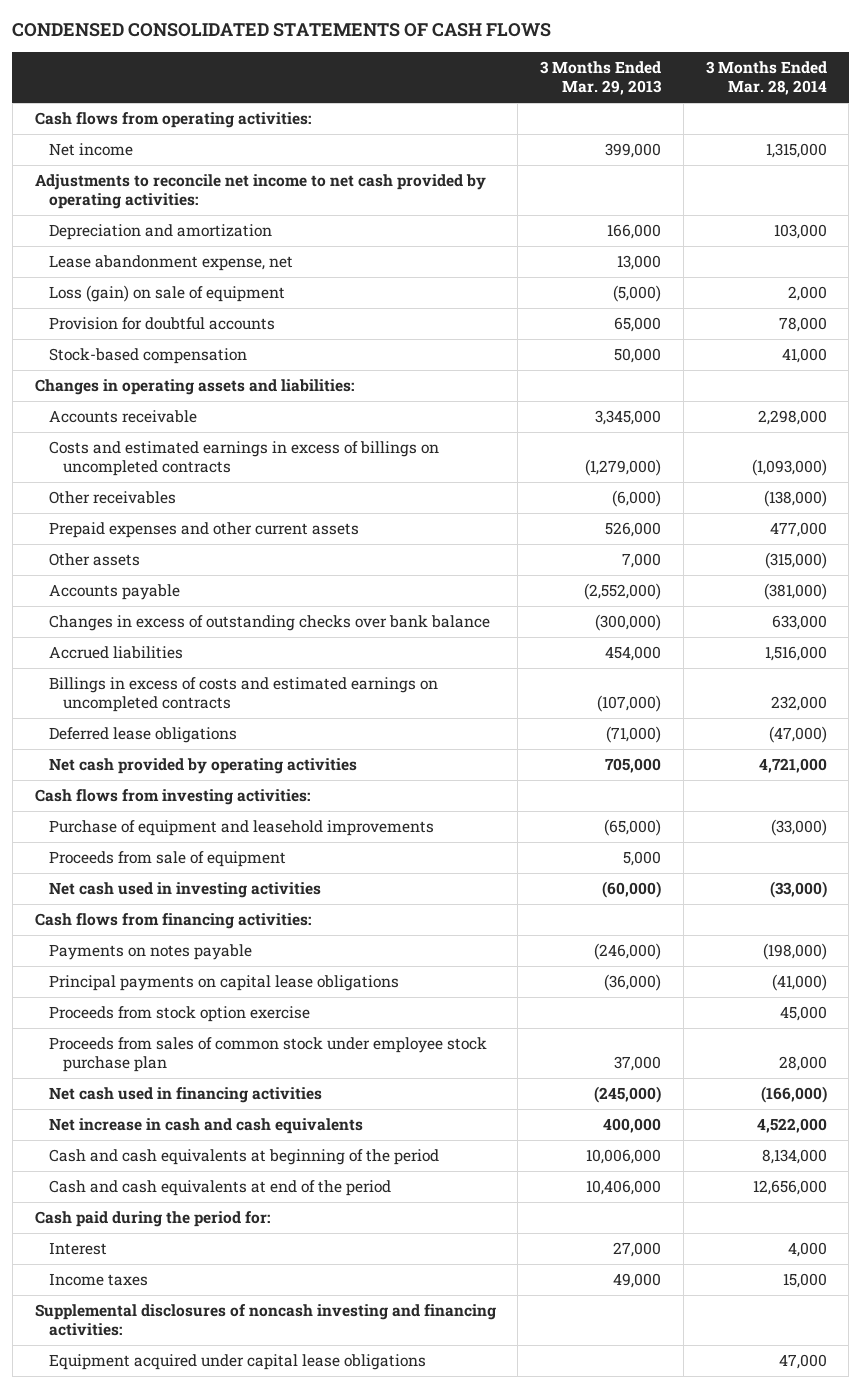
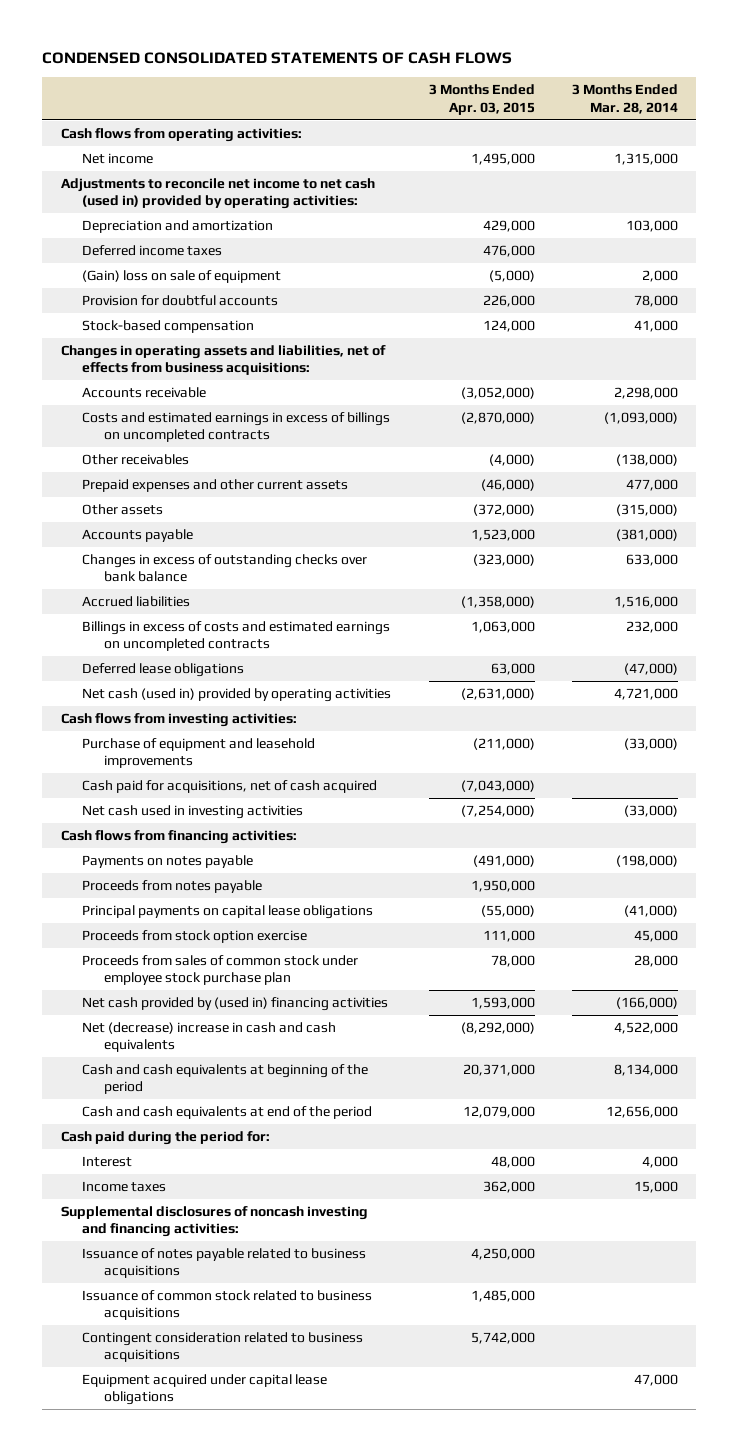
- | 3 Months Ended Mar. 29, 2013 | 3 Months Ended Mar. 28, 2014
+ | 3 Months Ended Apr. 03, 2015 | 3 Months Ended Mar. 28, 2014
- Adjustments to reconcile net income to net cash provided by operating activities:
+ Adjustments to reconcile net income to net cash (used in) provided by operating activities:
- Lease abandonment expense, net | 13,000 |
- Loss (gain) on sale of equipment | (5,000) | 2,000
+ Deferred income taxes | 476,000 |
+ (Gain) loss on sale of equipment | (5,000) | 2,000
- Changes in operating assets and liabilities:
+ Changes in operating assets and liabilities, net of effects from business acquisitions:
- Net cash provided by operating activities | 705,000 | 4,721,000
+ Net cash (used in) provided by operating activities | (2,631,000) | 4,721,000
- Proceeds from sale of equipment | 5,000 |
+ Cash paid for acquisitions, net of cash acquired | (7,043,000) |
+ Proceeds from notes payable | 1,950,000 |
- Net cash used in financing activities | (245,000) | (166,000)
- Net increase in cash and cash equivalents | 400,000 | 4,522,000
+ Net cash provided by (used in) financing activities | 1,593,000 | (166,000)
+ Net (decrease) increase in cash and cash equivalents | (8,292,000) | 4,522,000
+ Issuance of notes payable related to business acquisitions | 4,250,000 |
+ Issuance of common stock related to business acquisitions | 1,485,000 |
+ Contingent consideration related to business acquisitions | 5,742,000 |

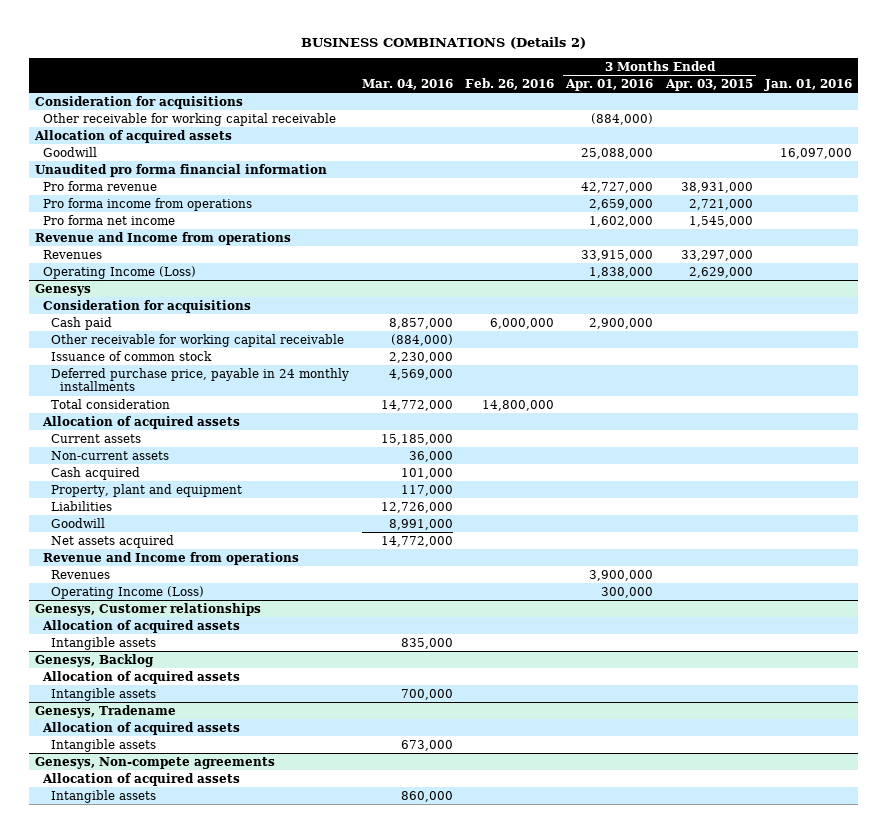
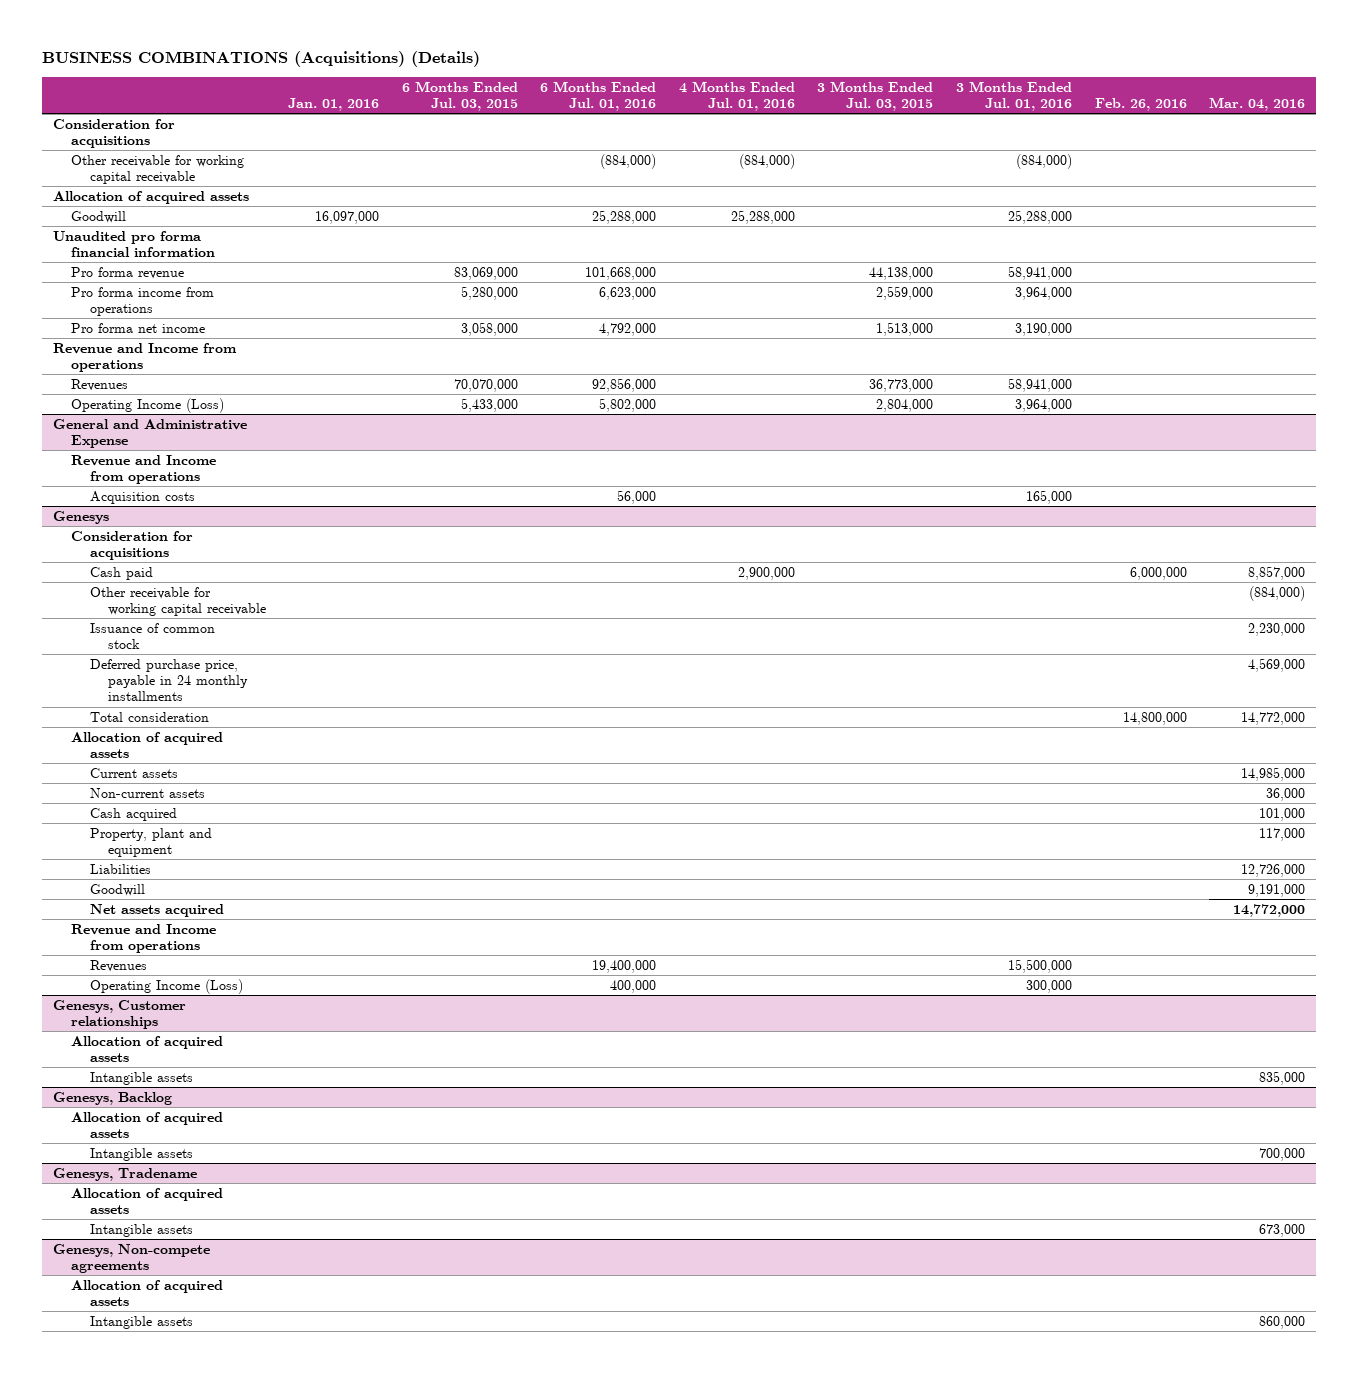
- BUSINESS COMBINATIONS (Details 2)
+ BUSINESS COMBINATIONS (Acquisitions) (Details)
- | Mar. 04, 2016 | Feb. 26, 2016 | 3 Months Ended Apr. 01, 2016 | 3 Months Ended Apr. 03, 2015 | Jan. 01, 2016
+ | Jan. 01, 2016 | 6 Months Ended Jul. 03, 2015 | 6 Months Ended Jul. 01, 2016 | 4 Months Ended Jul. 01, 2016 | 3 Months Ended Jul. 03, 2015 | 3 Months Ended Jul. 01, 2016 | Feb. 26, 2016 | Mar. 04, 2016
+ General and Administrative Expense
+ Revenue and Income from operations
+ Acquisition costs | | | 56,000 | | | 165,000 | |
@ Genesys
- Current assets | 15,185,000 | | | |
+ Current assets | | | | | | | | 14,985,000
- Goodwill | 8,991,000 | | | |
+ Goodwill | | | | | | | | 9,191,000

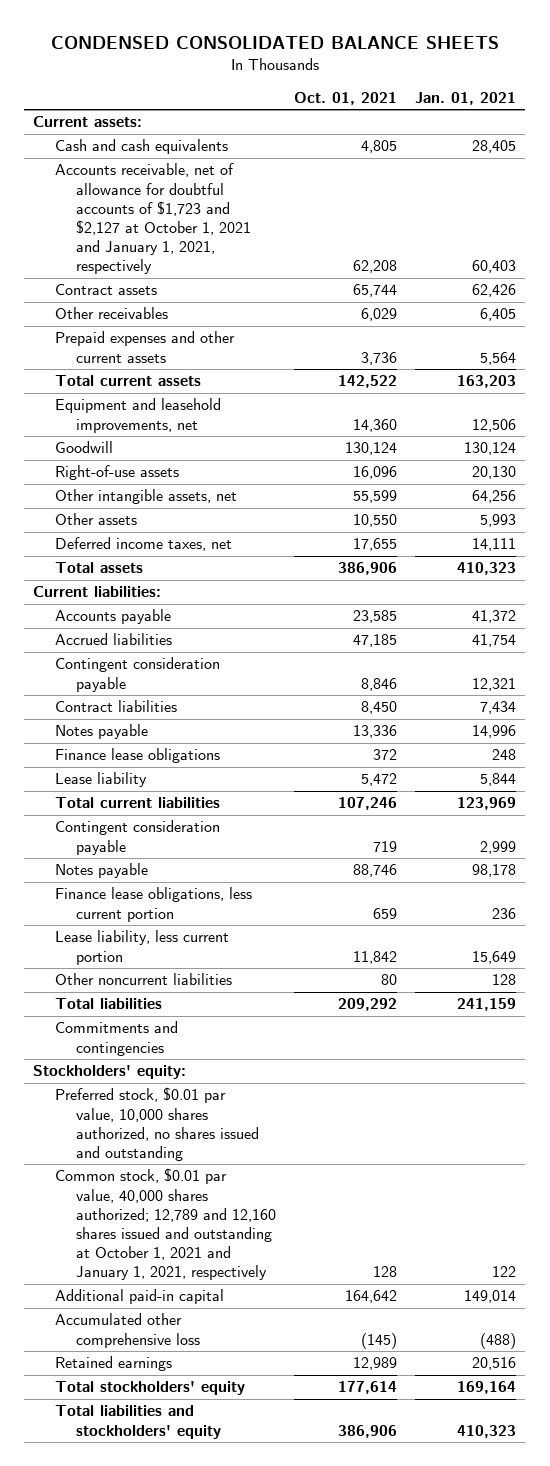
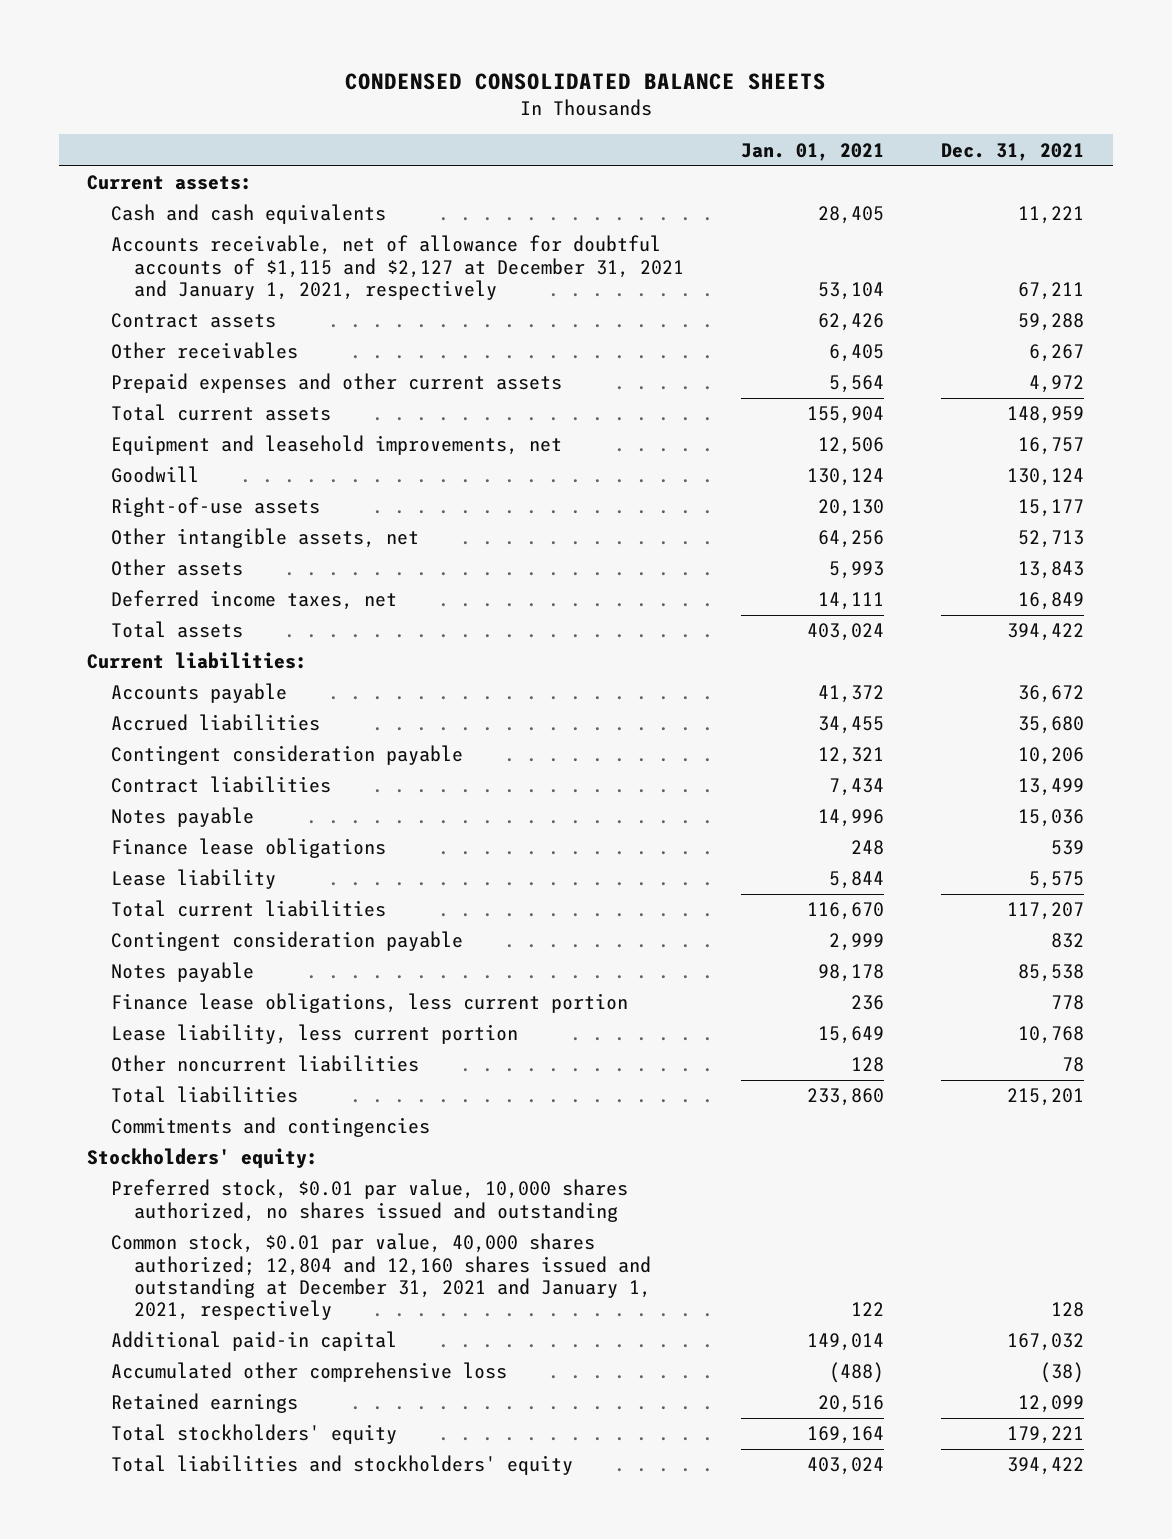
- | Oct. 01, 2021 | Jan. 01, 2021
+ | Jan. 01, 2021 | Dec. 31, 2021
- Accounts receivable, net of allowance for doubtful accounts of $1,723 and $2,127 at October 1, 2021 and January 1, 2021, respectively | 62,208 | 60,403
+ Accounts receivable, net of allowance for doubtful accounts of $1,115 and $2,127 at December 31, 2021 and January 1, 2021, respectively | 53,104 | 67,211
- Total current assets | 142,522 | 163,203
+ Total current assets | 155,904 | 148,959
- Total assets | 386,906 | 410,323
+ Total assets | 403,024 | 394,422
- Accrued liabilities | 47,185 | 41,754
+ Accrued liabilities | 34,455 | 35,680
- Total current liabilities | 107,246 | 123,969
+ Total current liabilities | 116,670 | 117,207
- Total liabilities | 209,292 | 241,159
+ Total liabilities | 233,860 | 215,201
- Common stock, $0.01 par value, 40,000 shares authorized; 12,789 and 12,160 shares issued and outstanding at October 1, 2021 and January 1, 2021, respectively | 128 | 122
+ Common stock, $0.01 par value, 40,000 shares authorized; 12,804 and 12,160 shares issued and outstanding at December 31, 2021 and January 1, 2021, respectively | 122 | 128
- Total liabilities and stockholders' equity | 386,906 | 410,323
+ Total liabilities and stockholders' equity | 403,024 | 394,422

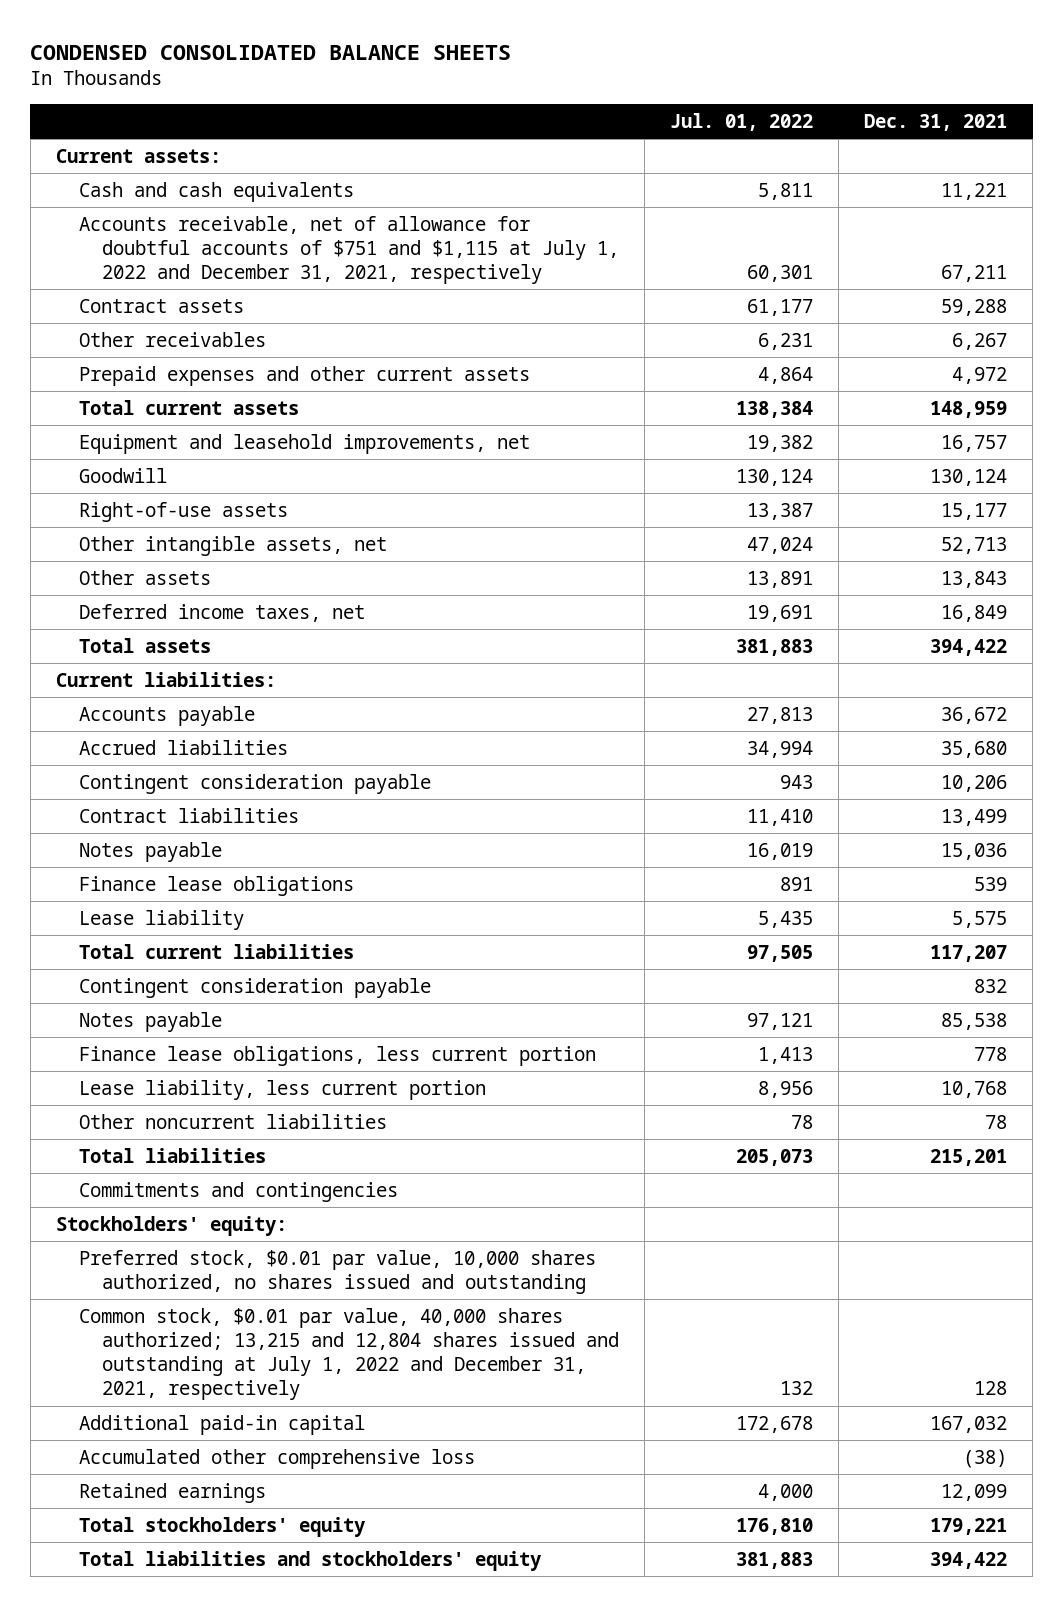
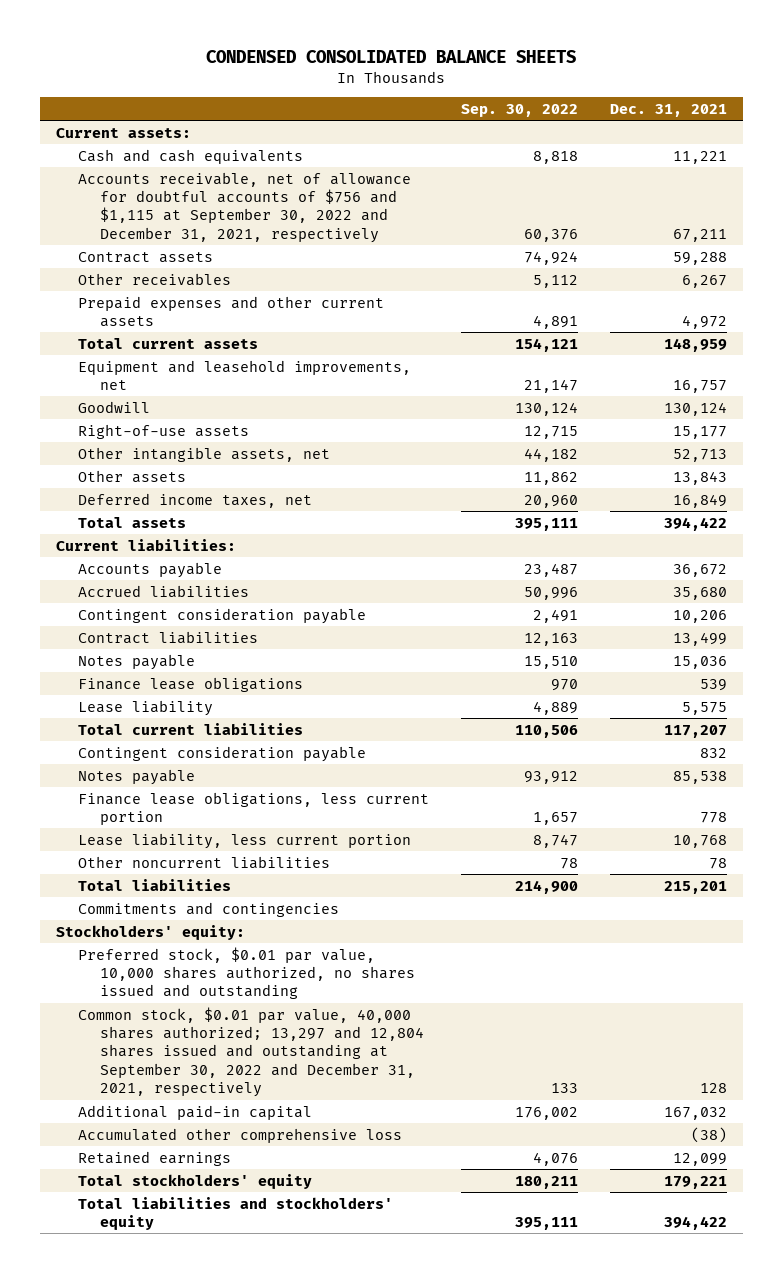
- | Jul. 01, 2022 | Dec. 31, 2021
+ | Sep. 30, 2022 | Dec. 31, 2021
- Accounts receivable, net of allowance for doubtful accounts of $751 and $1,115 at July 1, 2022 and December 31, 2021, respectively | 60,301 | 67,211
+ Accounts receivable, net of allowance for doubtful accounts of $756 and $1,115 at September 30, 2022 and December 31, 2021, respectively | 60,376 | 67,211
- Common stock, $0.01 par value, 40,000 shares authorized; 13,215 and 12,804 shares issued and outstanding at July 1, 2022 and December 31, 2021, respectively | 132 | 128
+ Common stock, $0.01 par value, 40,000 shares authorized; 13,297 and 12,804 shares issued and outstanding at September 30, 2022 and December 31, 2021, respectively | 133 | 128

